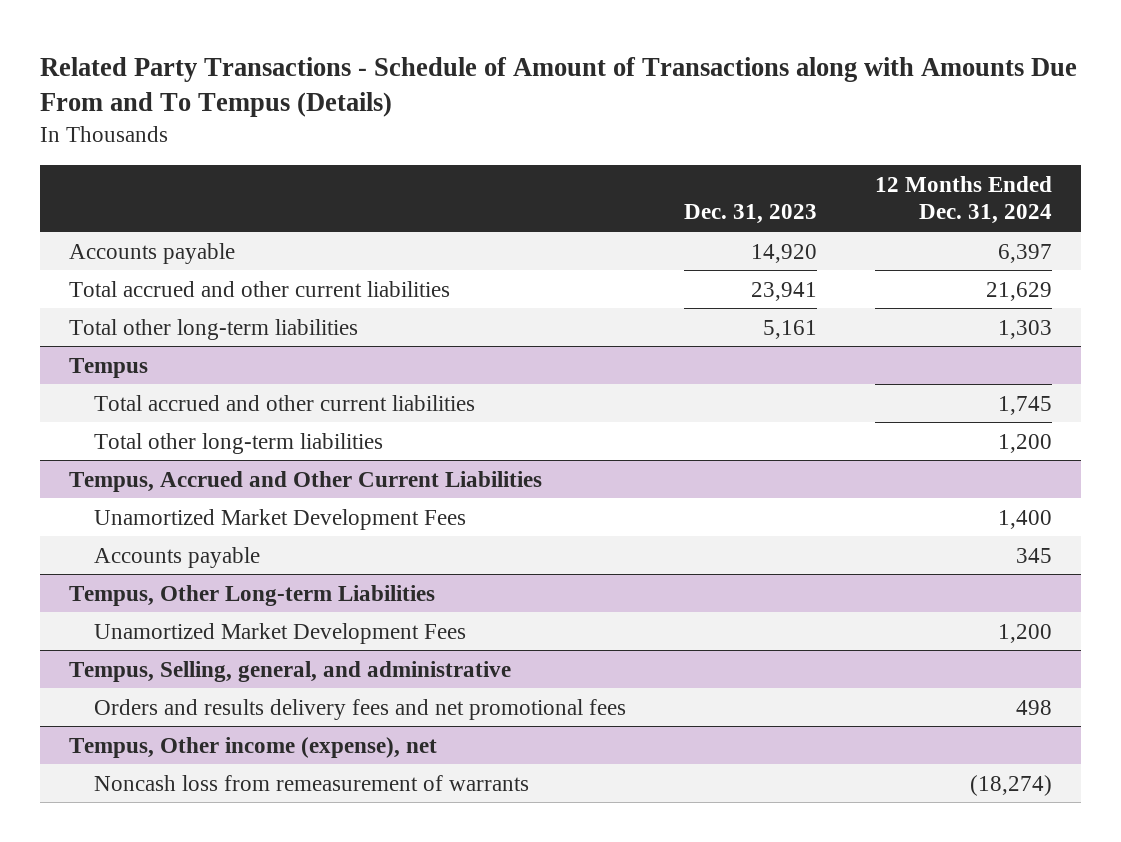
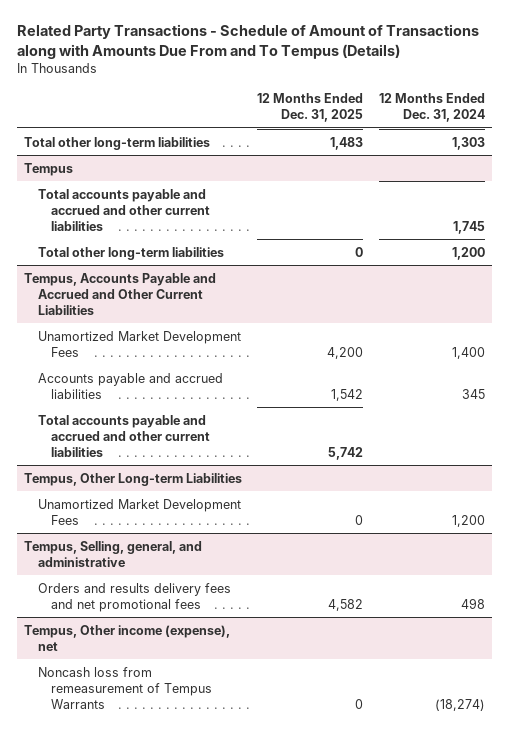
- | Dec. 31, 2023 | 12 Months Ended Dec. 31, 2024
+ | 12 Months Ended Dec. 31, 2025 | 12 Months Ended Dec. 31, 2024
- Accounts payable | 14,920 | 6,397
- Total accrued and other current liabilities | 23,941 | 21,629
@ Tempus
- Total accrued and other current liabilities | | 1,745
+ Total accounts payable and accrued and other current liabilities | | 1,745
- Tempus, Accrued and Other Current Liabilities
+ Tempus, Accounts Payable and Accrued and Other Current Liabilities
- Accounts payable | | 345
+ Accounts payable and accrued liabilities | 1,542 | 345
+ Total accounts payable and accrued and other current liabilities | 5,742 |
@ Tempus, Other income (expense), net
- Noncash loss from remeasurement of warrants | | (18,274)
+ Noncash loss from remeasurement of Tempus Warrants | 0 | (18,274)

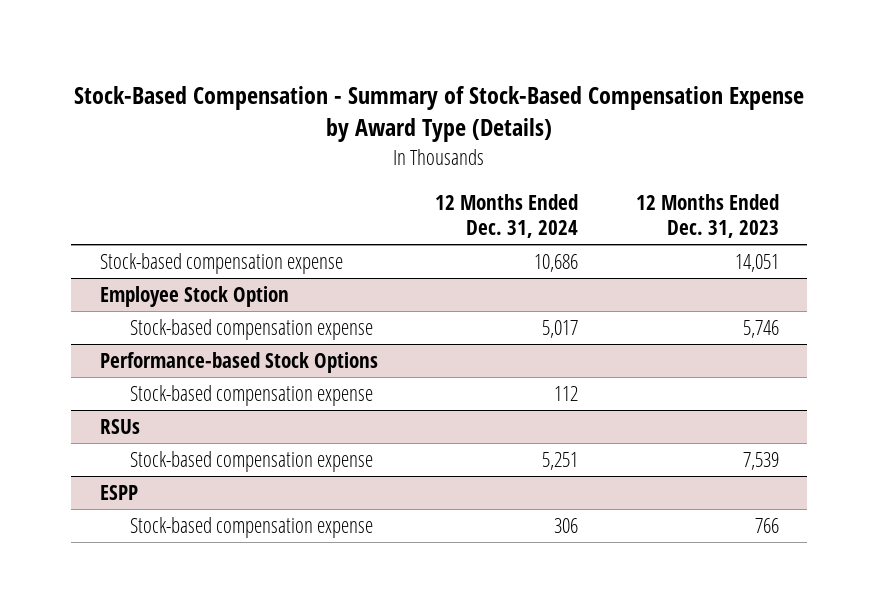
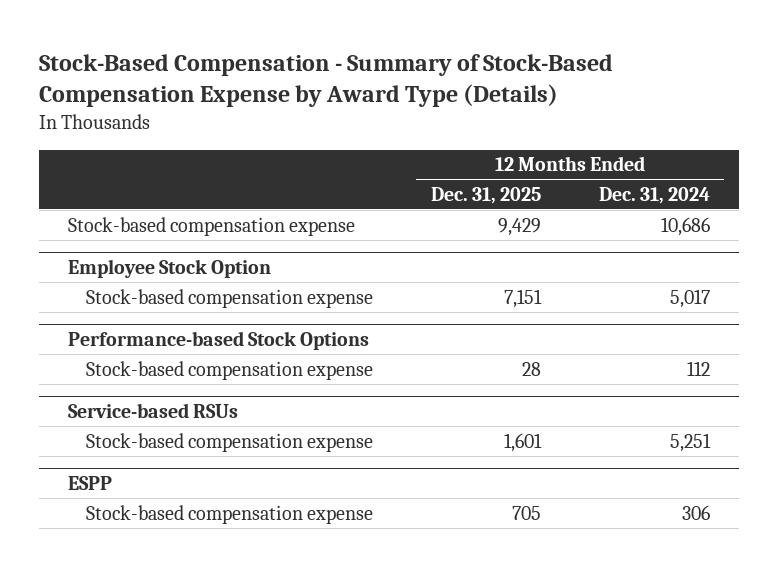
- | 12 Months Ended Dec. 31, 2024 | 12 Months Ended Dec. 31, 2023
+ | 12 Months Ended Dec. 31, 2025 | 12 Months Ended Dec. 31, 2024
- RSUs
+ Service-based RSUs

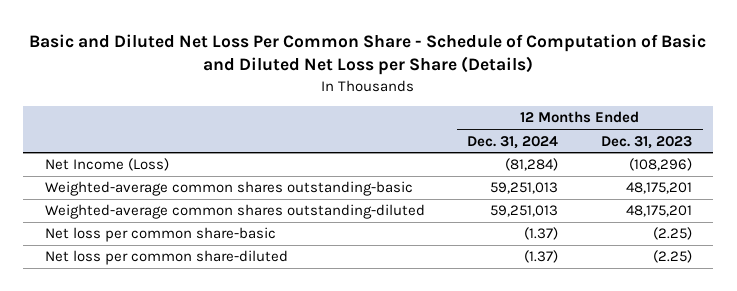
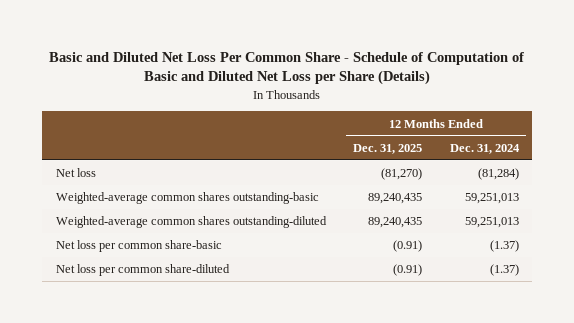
- | 12 Months Ended Dec. 31, 2024 | 12 Months Ended Dec. 31, 2023
+ | 12 Months Ended Dec. 31, 2025 | 12 Months Ended Dec. 31, 2024
- Net Income (Loss) | (81,284) | (108,296)
+ Net loss | (81,270) | (81,284)

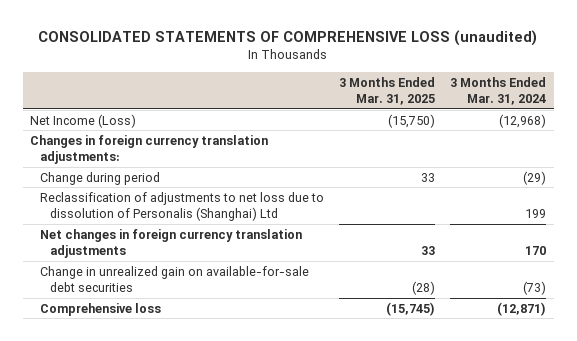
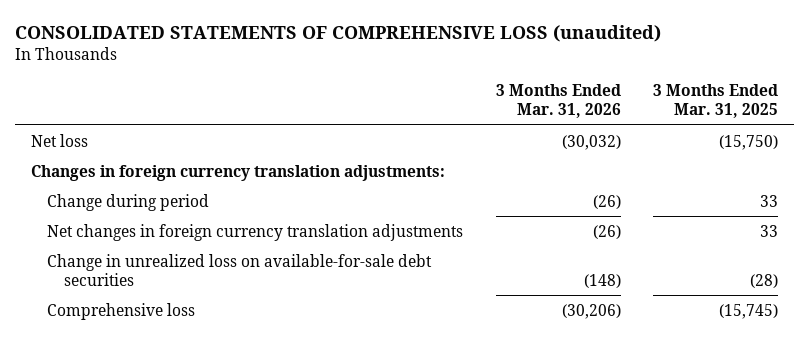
- | 3 Months Ended Mar. 31, 2025 | 3 Months Ended Mar. 31, 2024
+ | 3 Months Ended Mar. 31, 2026 | 3 Months Ended Mar. 31, 2025
- Net Income (Loss) | (15,750) | (12,968)
+ Net loss | (30,032) | (15,750)
- Reclassification of adjustments to net loss due to dissolution of Personalis (Shanghai) Ltd | | 199
- Change in unrealized gain on available-for-sale debt securities | (28) | (73)
+ Change in unrealized loss on available-for-sale debt securities | (148) | (28)

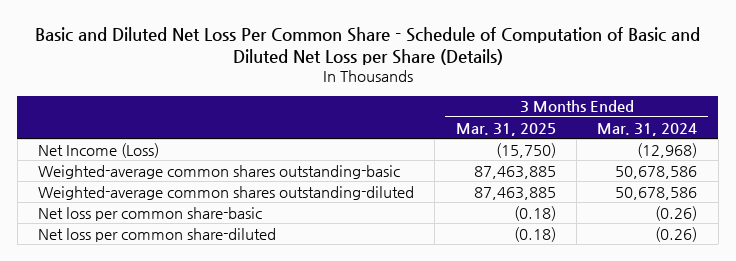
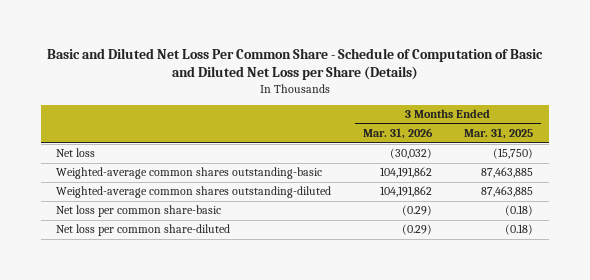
- | 3 Months Ended Mar. 31, 2025 | 3 Months Ended Mar. 31, 2024
+ | 3 Months Ended Mar. 31, 2026 | 3 Months Ended Mar. 31, 2025
- Net Income (Loss) | (15,750) | (12,968)
+ Net loss | (30,032) | (15,750)

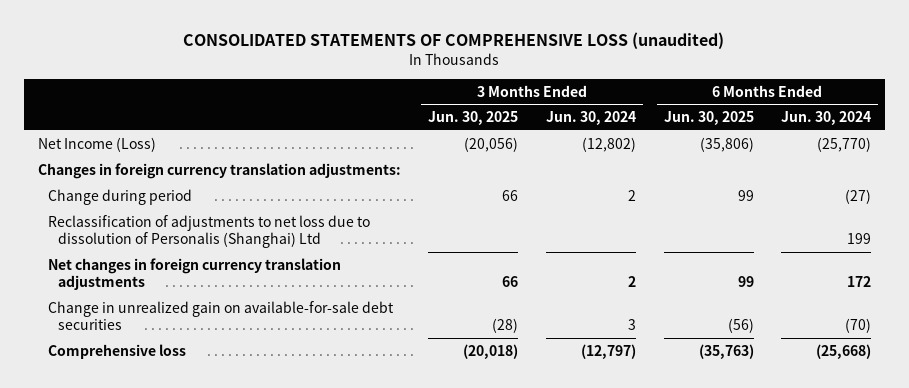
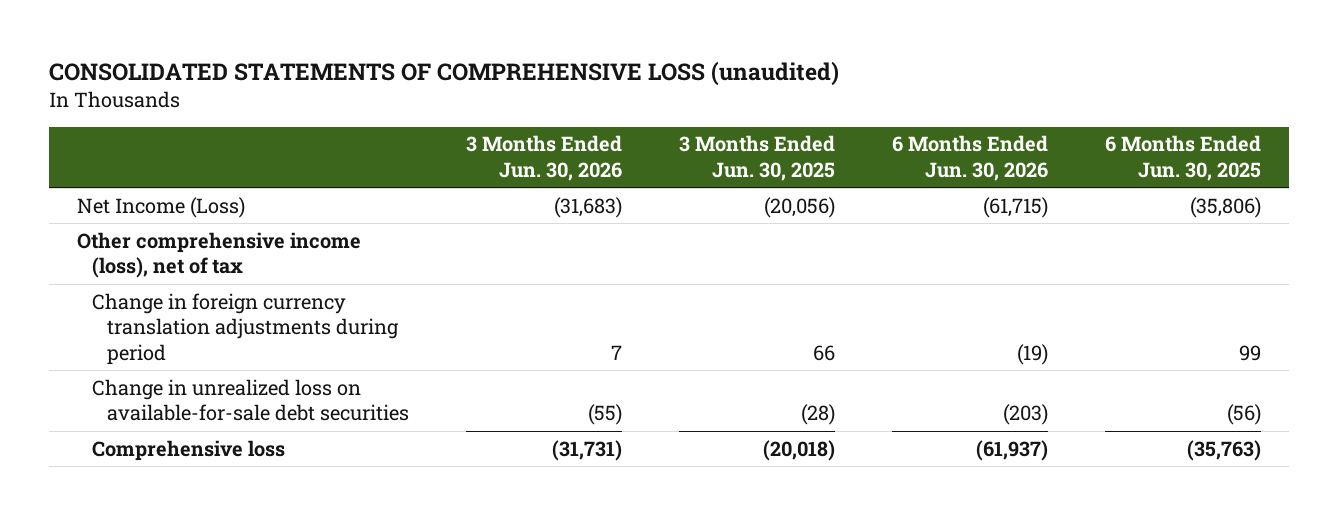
- | 3 Months Ended Jun. 30, 2025 | 3 Months Ended Jun. 30, 2024 | 6 Months Ended Jun. 30, 2025 | 6 Months Ended Jun. 30, 2024
+ | 3 Months Ended Jun. 30, 2026 | 3 Months Ended Jun. 30, 2025 | 6 Months Ended Jun. 30, 2026 | 6 Months Ended Jun. 30, 2025
- Changes in foreign currency translation adjustments:
- Change during period | 66 | 2 | 99 | (27)
- Reclassification of adjustments to net loss due to dissolution of Personalis (Shanghai) Ltd | | | | 199
- Net changes in foreign currency translation adjustments | 66 | 2 | 99 | 172
- Change in unrealized gain on available-for-sale debt securities | (28) | 3 | (56) | (70)
+ Other comprehensive income (loss), net of tax
+ Change in foreign currency translation adjustments during period | 7 | 66 | (19) | 99
+ Change in unrealized loss on available-for-sale debt securities | (55) | (28) | (203) | (56)

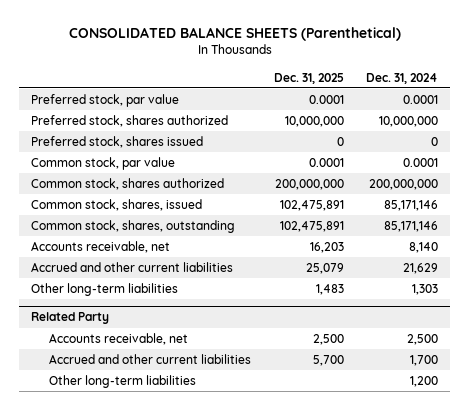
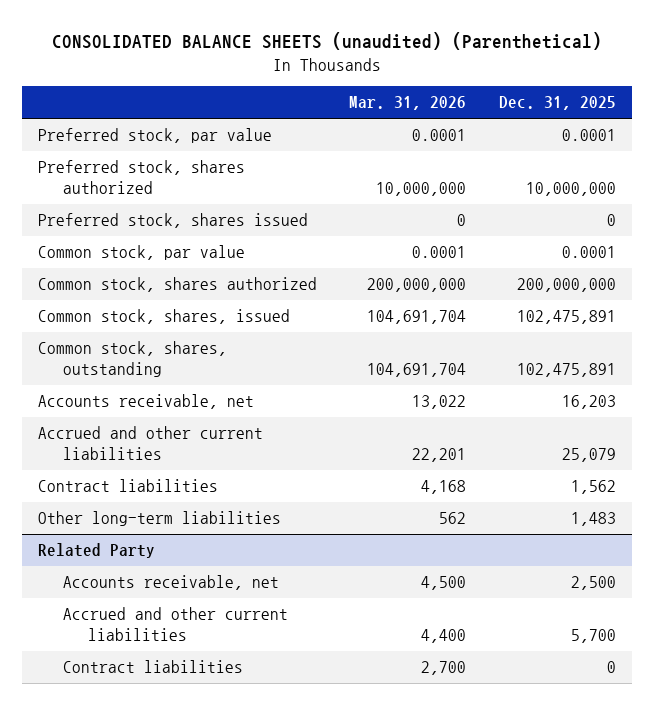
- CONSOLIDATED BALANCE SHEETS (Parenthetical)
+ CONSOLIDATED BALANCE SHEETS (unaudited) (Parenthetical)
- | Dec. 31, 2025 | Dec. 31, 2024
+ | Mar. 31, 2026 | Dec. 31, 2025
+ Contract liabilities | 4,168 | 1,562
@ Related Party
- Other long-term liabilities | | 1,200
+ Contract liabilities | 2,700 | 0

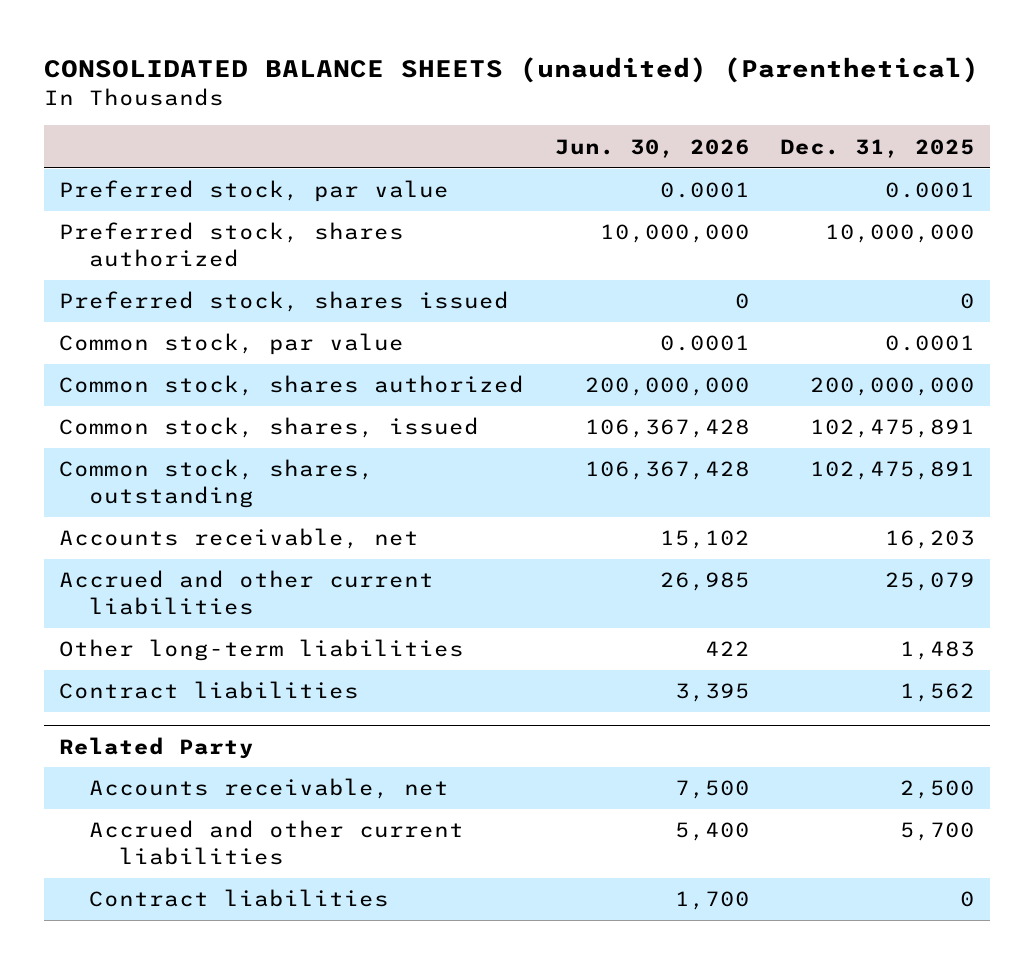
- | Mar. 31, 2026 | Dec. 31, 2025
+ | Jun. 30, 2026 | Dec. 31, 2025
moved down: Contract liabilities | 3,395 | 1,562

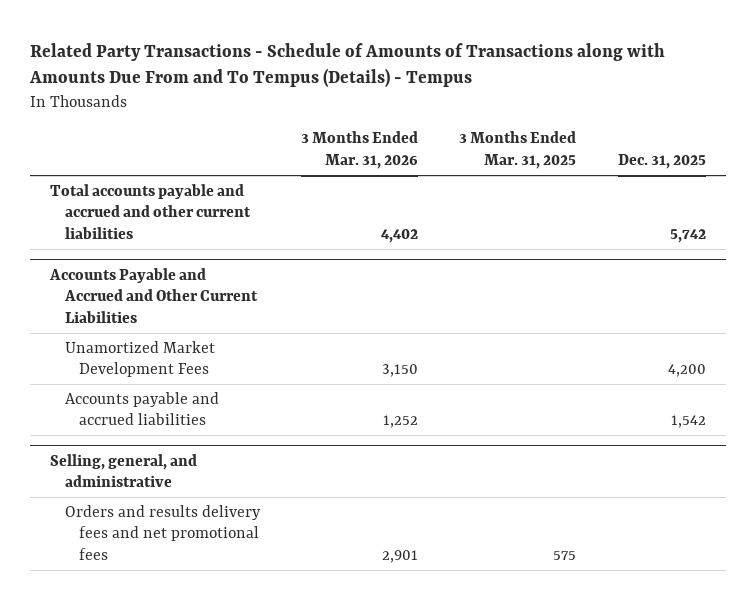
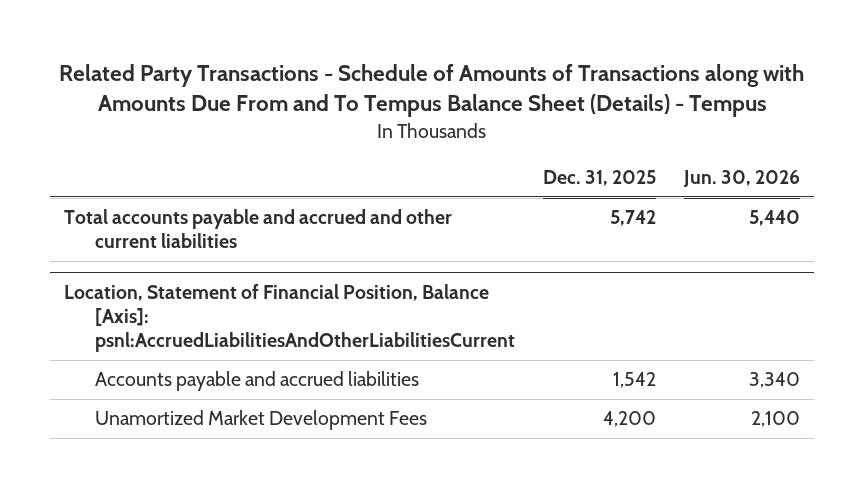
- Related Party Transactions - Schedule of Amounts of Transactions along with Amounts Due From and To Tempus (Details) - Tempus
+ Related Party Transactions - Schedule of Amounts of Transactions along with Amounts Due From and To Tempus Balance Sheet (Details) - Tempus
- | 3 Months Ended Mar. 31, 2026 | 3 Months Ended Mar. 31, 2025 | Dec. 31, 2025
+ | Dec. 31, 2025 | Jun. 30, 2026
- Accounts Payable and Accrued and Other Current Liabilities
- Unamortized Market Development Fees | 3,150 | | 4,200
+ Location, Statement of Financial Position, Balance [Axis]: psnl:AccruedLiabilitiesAndOtherLiabilitiesCurrent
- Selling, general, and administrative
- Orders and results delivery fees and net promotional fees | 2,901 | 575 |
+ Unamortized Market Development Fees | 4,200 | 2,100

